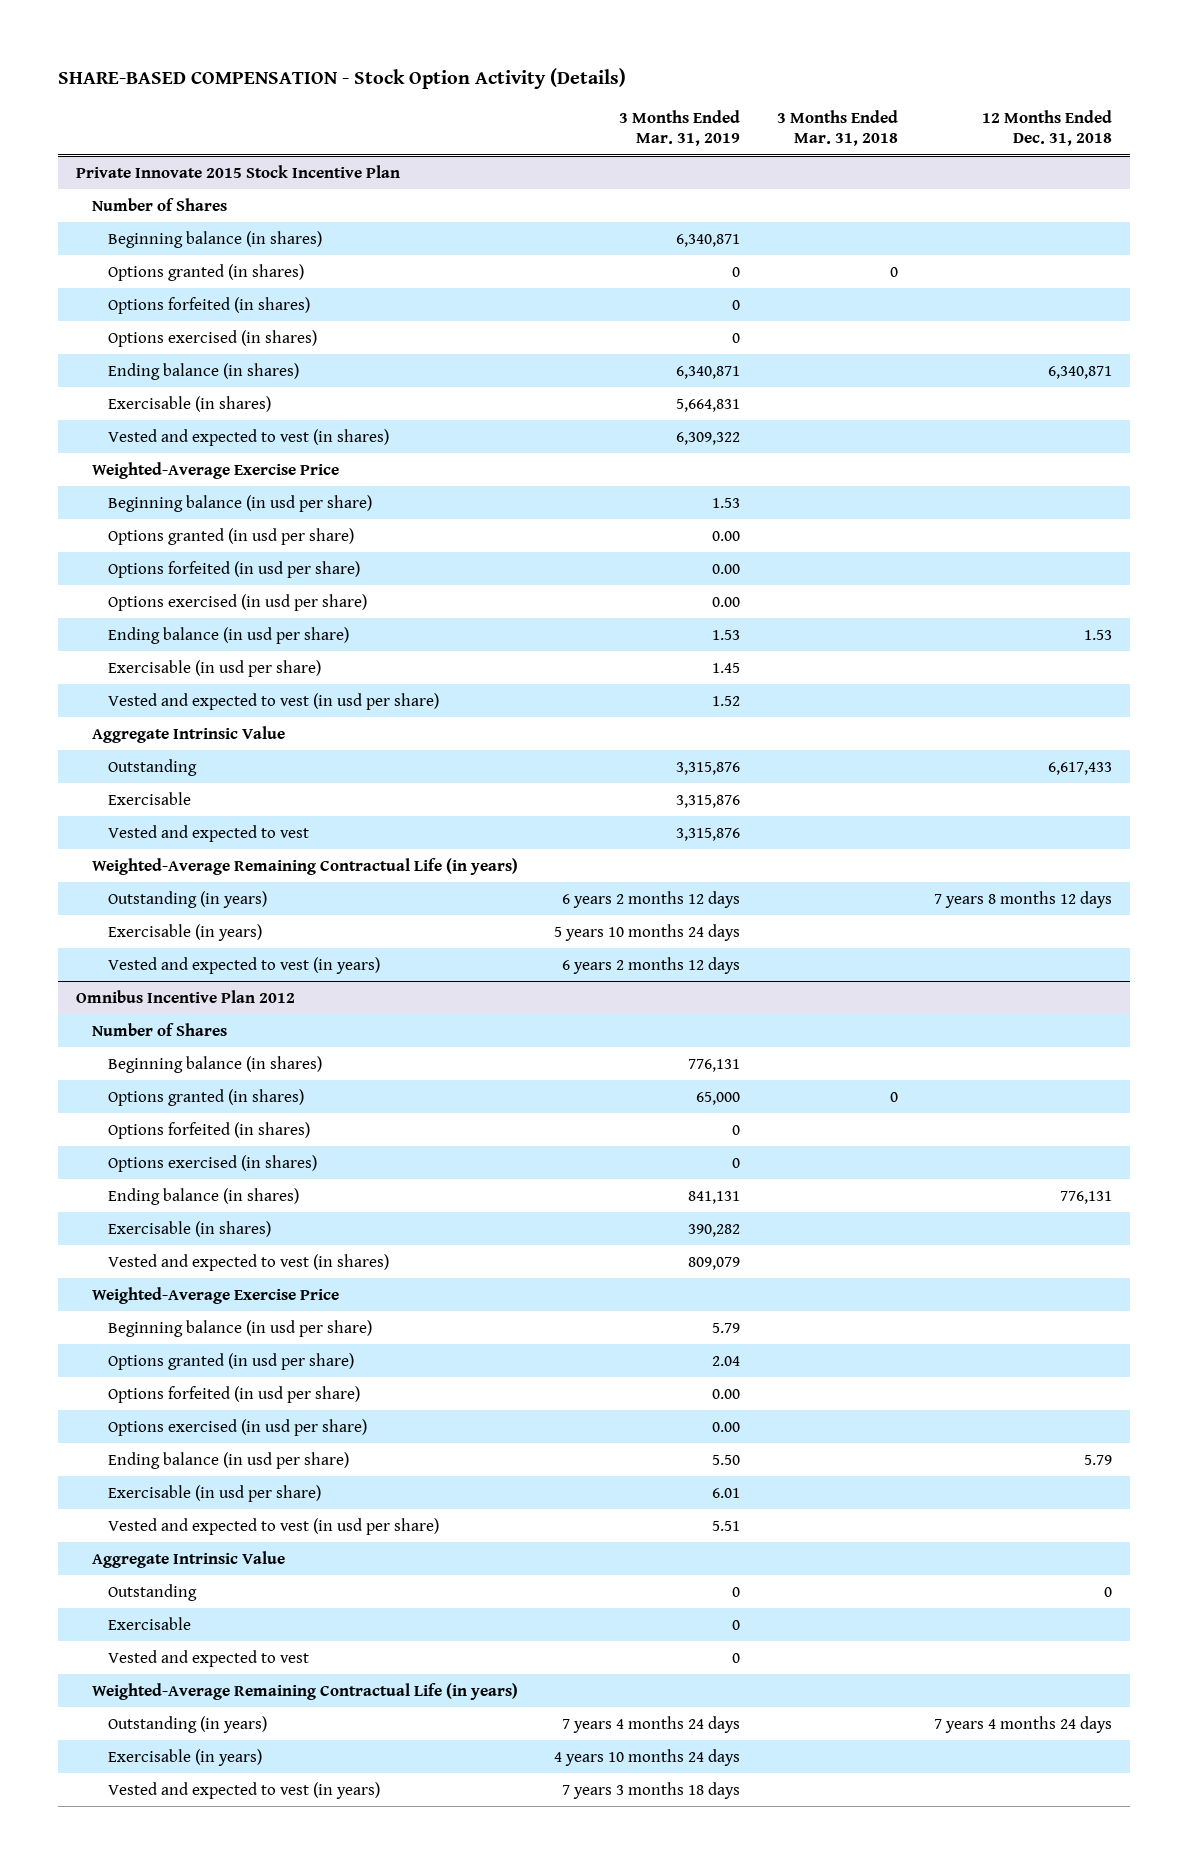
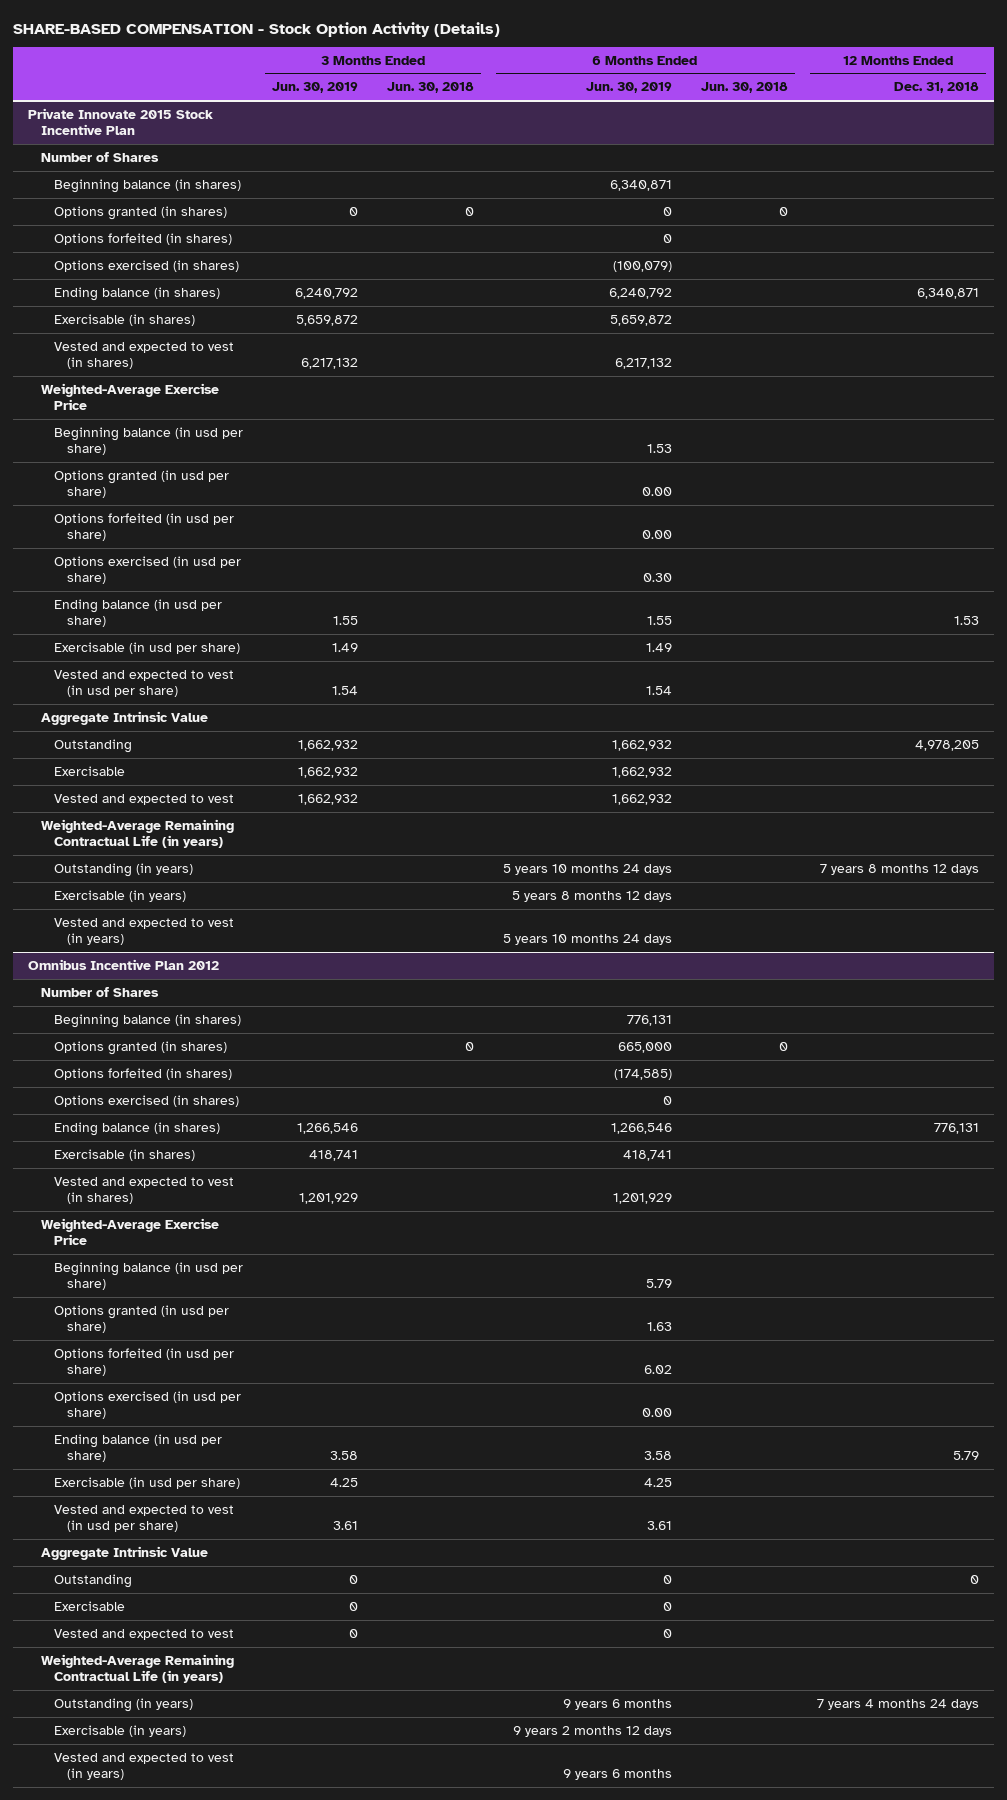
- | 3 Months Ended Mar. 31, 2019 | 3 Months Ended Mar. 31, 2018 | 12 Months Ended Dec. 31, 2018
+ | 3 Months Ended Jun. 30, 2019 | 3 Months Ended Jun. 30, 2018 | 6 Months Ended Jun. 30, 2019 | 6 Months Ended Jun. 30, 2018 | 12 Months Ended Dec. 31, 2018
@ Private Innovate 2015 Stock Incentive Plan
- Outstanding | 3,315,876 | | 6,617,433
+ Outstanding | 1,662,932 | | 1,662,932 | | 4,978,205

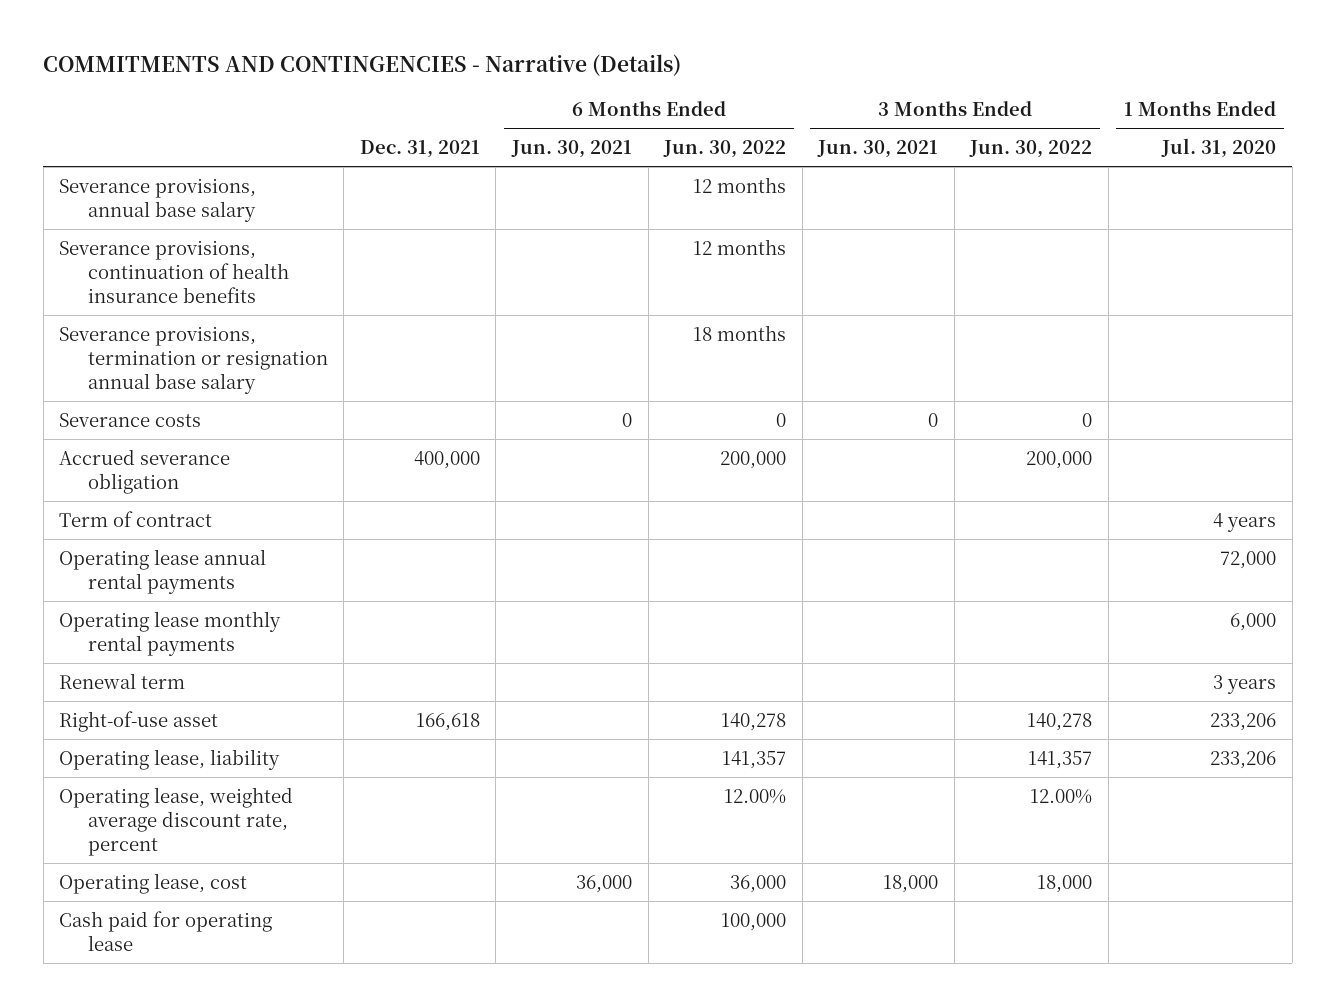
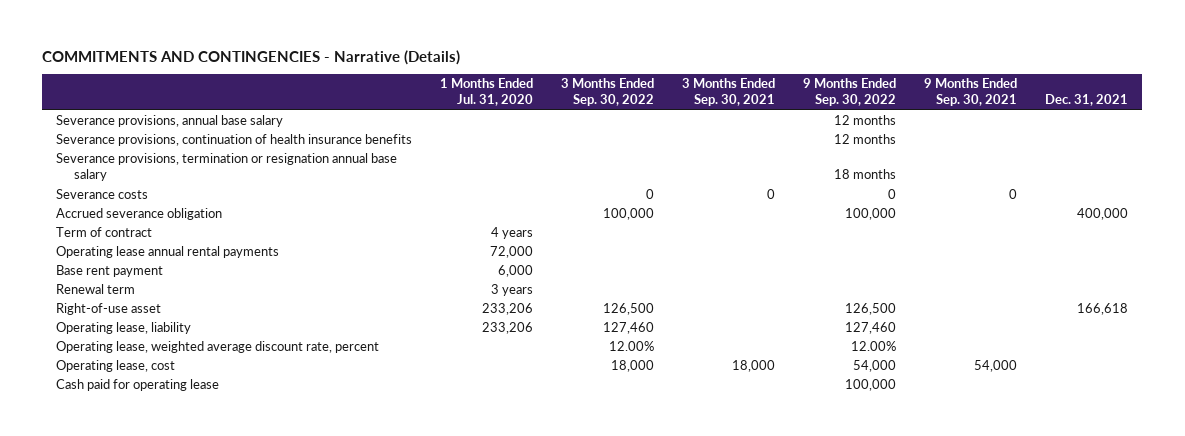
- | Dec. 31, 2021 | 6 Months Ended Jun. 30, 2021 | 6 Months Ended Jun. 30, 2022 | 3 Months Ended Jun. 30, 2021 | 3 Months Ended Jun. 30, 2022 | 1 Months Ended Jul. 31, 2020
+ | 1 Months Ended Jul. 31, 2020 | 3 Months Ended Sep. 30, 2022 | 3 Months Ended Sep. 30, 2021 | 9 Months Ended Sep. 30, 2022 | 9 Months Ended Sep. 30, 2021 | Dec. 31, 2021
- Operating lease monthly rental payments | | | | | | 6,000
+ Base rent payment | 6,000 | | | | |

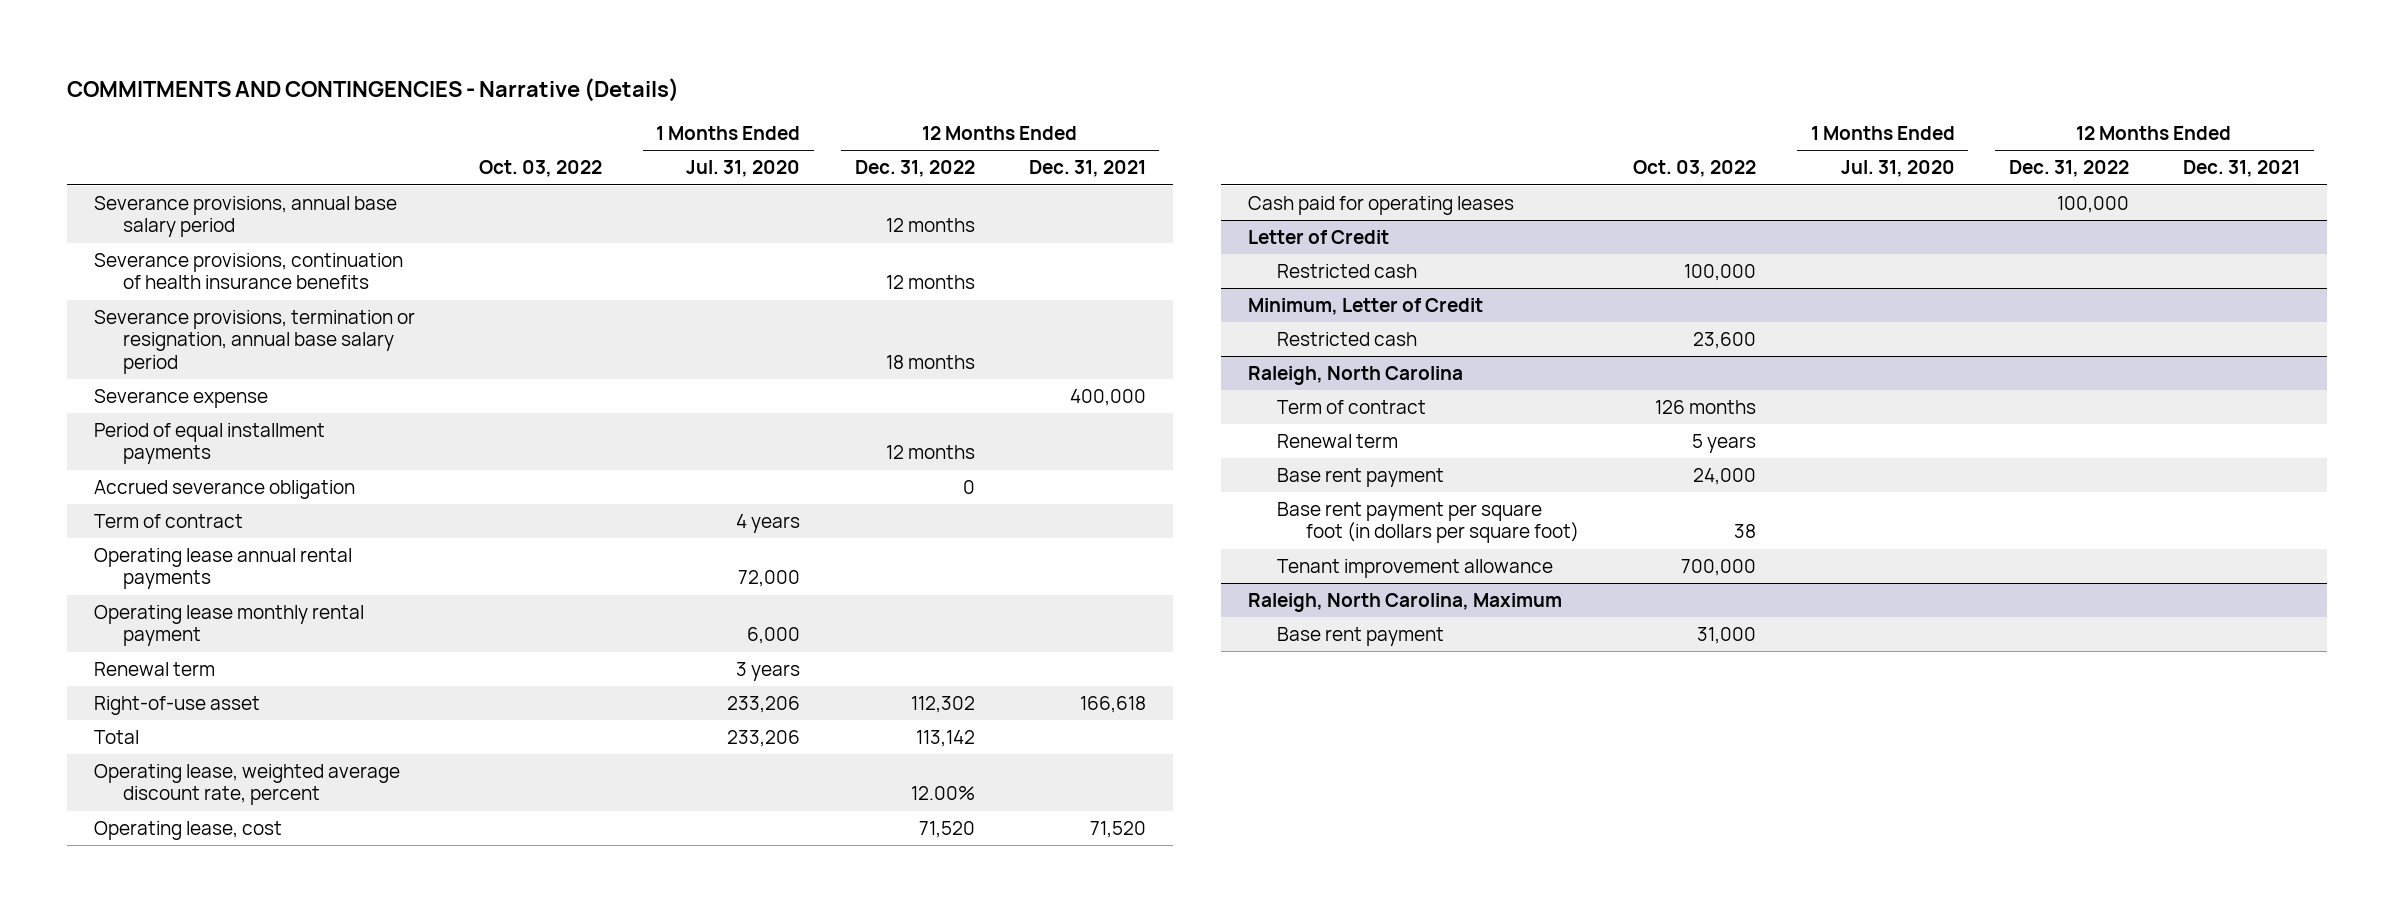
- | 1 Months Ended Jul. 31, 2020 | 3 Months Ended Sep. 30, 2022 | 3 Months Ended Sep. 30, 2021 | 9 Months Ended Sep. 30, 2022 | 9 Months Ended Sep. 30, 2021 | Dec. 31, 2021
+ | Oct. 03, 2022 | 1 Months Ended Jul. 31, 2020 | 12 Months Ended Dec. 31, 2022 | 12 Months Ended Dec. 31, 2021
- Severance provisions, annual base salary | | | | 12 months | |
+ Severance provisions, annual base salary period | | | 12 months |
- Severance provisions, termination or resignation annual base salary | | | | 18 months | |
- Severance costs | | 0 | 0 | 0 | 0 |
+ Severance provisions, termination or resignation, annual base salary period | | | 18 months |
+ Severance expense | | | | 400,000
+ Period of equal installment payments | | | 12 months |
- Base rent payment | 6,000 | | | | |
+ Operating lease monthly rental payment | | 6,000 | |
- Operating lease, liability | 233,206 | 127,460 | | 127,460 | |
+ Total | | 233,206 | 113,142 |
- Cash paid for operating lease | | | | 100,000 | |
+ Cash paid for operating leases | | | 100,000 |
+ Letter of Credit
+ Restricted cash | 100,000 | | |
+ Minimum, Letter of Credit
+ Restricted cash | 23,600 | | |
+ Raleigh, North Carolina
+ Term of contract | 126 months | | |
+ Renewal term | 5 years | | |
+ Base rent payment | 24,000 | | |
+ Base rent payment per square foot (in dollars per square foot) | 38 | | |
+ Tenant improvement allowance | 700,000 | | |
+ Raleigh, North Carolina, Maximum
+ Base rent payment | 31,000 | | |

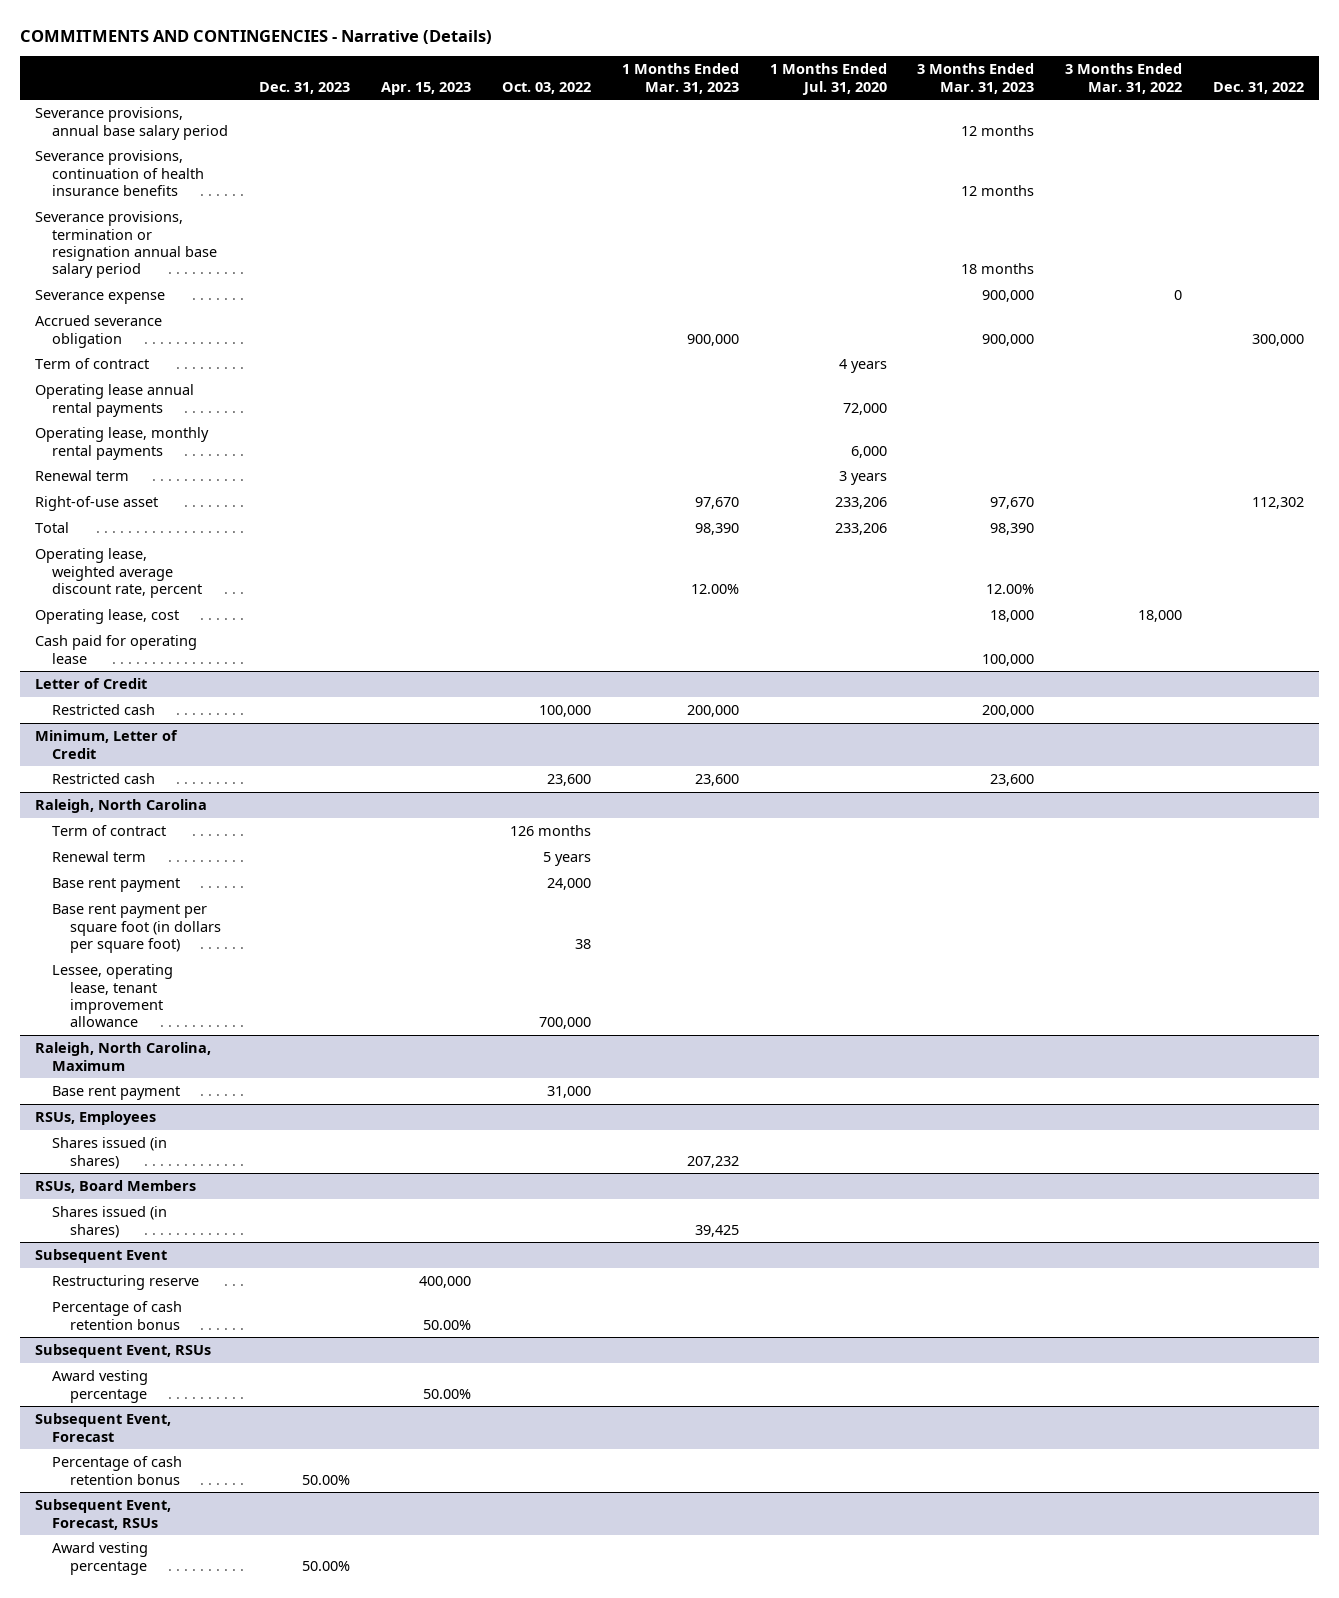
- | Oct. 03, 2022 | 1 Months Ended Jul. 31, 2020 | 12 Months Ended Dec. 31, 2022 | 12 Months Ended Dec. 31, 2021
+ | Dec. 31, 2023 | Apr. 15, 2023 | Oct. 03, 2022 | 1 Months Ended Mar. 31, 2023 | 1 Months Ended Jul. 31, 2020 | 3 Months Ended Mar. 31, 2023 | 3 Months Ended Mar. 31, 2022 | Dec. 31, 2022
- Severance provisions, termination or resignation, annual base salary period | | | 18 months |
+ Severance provisions, termination or resignation annual base salary period | | | | | | 18 months | |
- Period of equal installment payments | | | 12 months |
- Operating lease monthly rental payment | | 6,000 | |
+ Operating lease, monthly rental payments | | | | | 6,000 | | |
- Cash paid for operating leases | | | 100,000 |
+ Cash paid for operating lease | | | | | | 100,000 | |
@ Raleigh, North Carolina
- Tenant improvement allowance | 700,000 | | |
+ Lessee, operating lease, tenant improvement allowance | | | 700,000 | | | | |
+ RSUs, Employees
+ Shares issued (in shares) | | | | 207,232 | | | |
+ RSUs, Board Members
+ Shares issued (in shares) | | | | 39,425 | | | |
+ Subsequent Event
+ Restructuring reserve | | 400,000 | | | | | |
+ Percentage of cash retention bonus | | 50.00% | | | | | |
+ Subsequent Event, RSUs
+ Award vesting percentage | | 50.00% | | | | | |
+ Subsequent Event, Forecast
+ Percentage of cash retention bonus | 50.00% | | | | | | |
+ Subsequent Event, Forecast, RSUs
+ Award vesting percentage | 50.00% | | | | | | |

